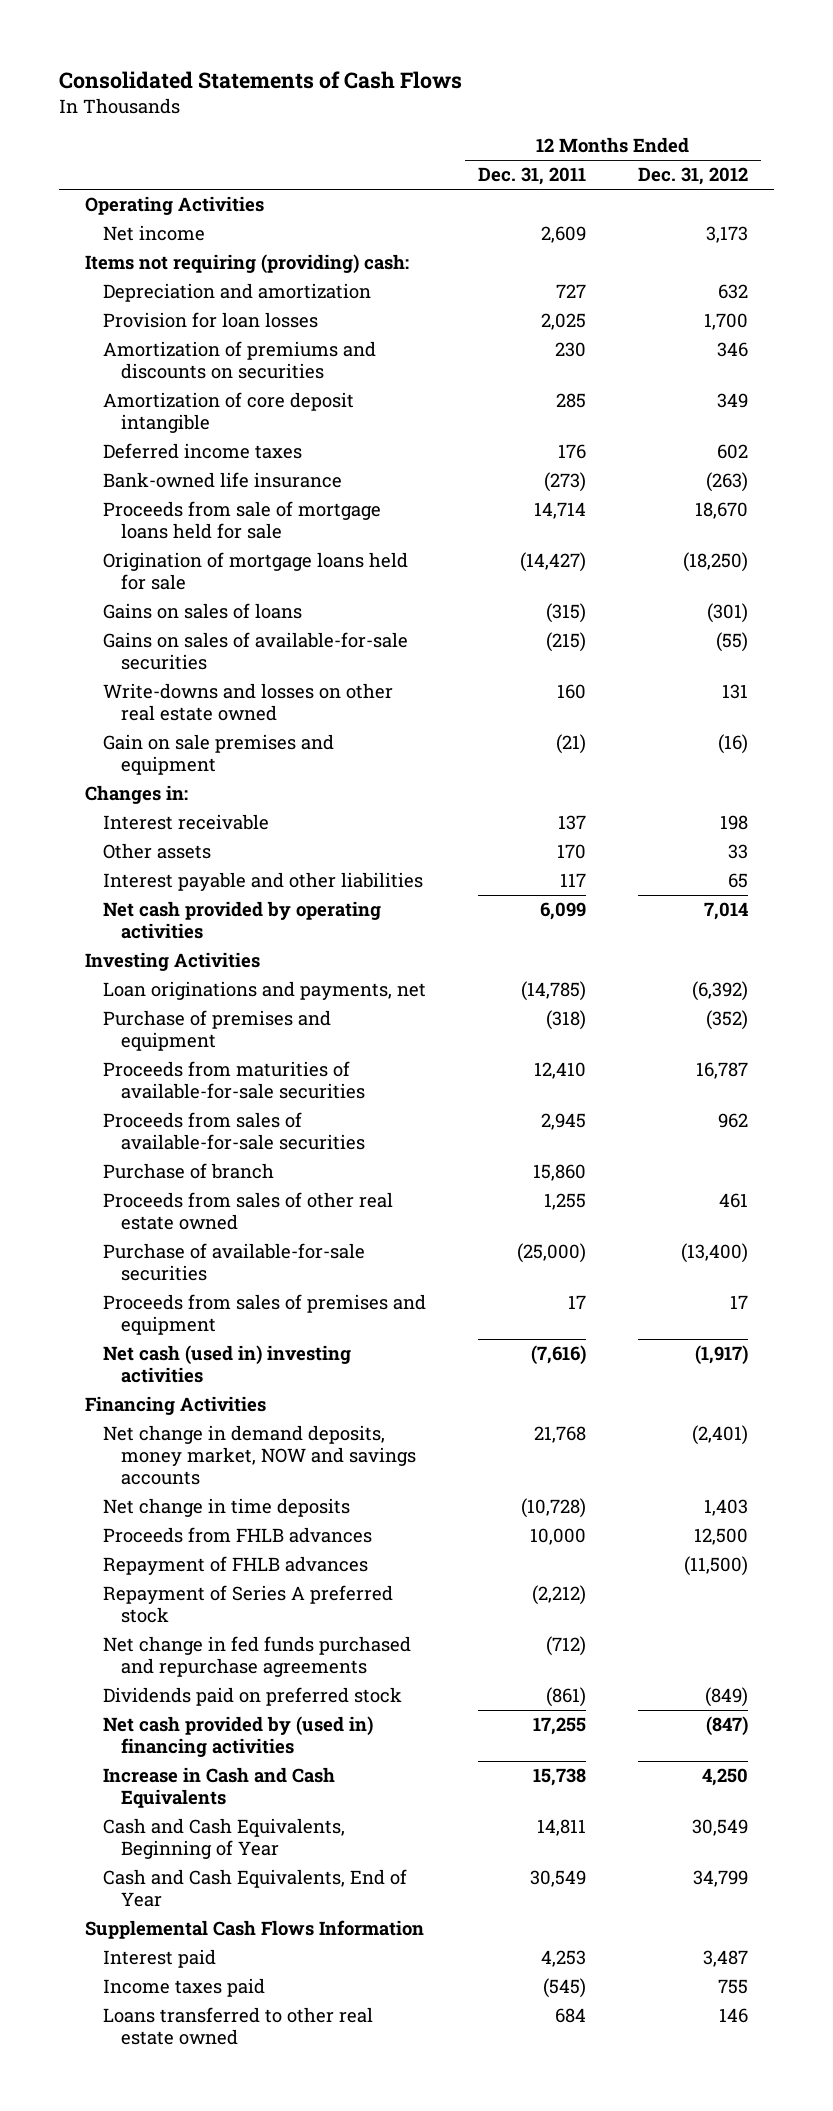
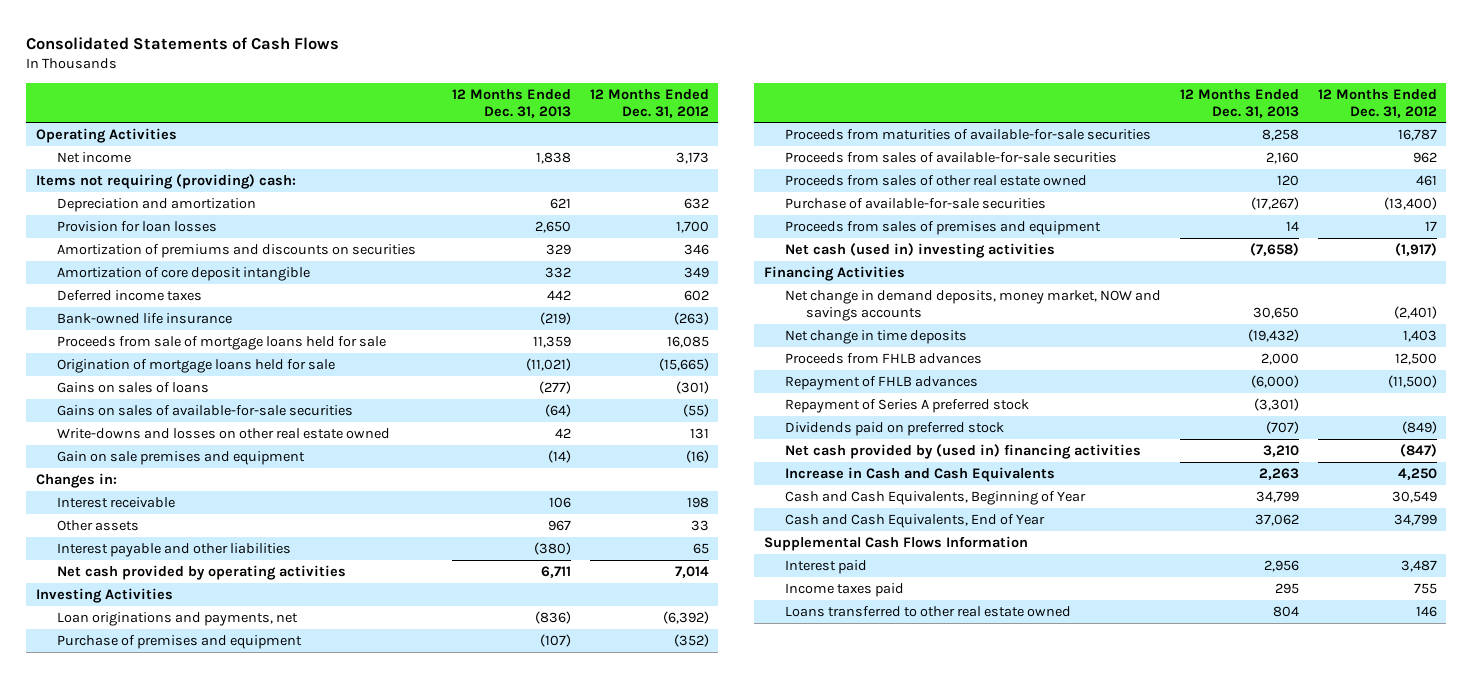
- | 12 Months Ended Dec. 31, 2011 | 12 Months Ended Dec. 31, 2012
+ | 12 Months Ended Dec. 31, 2013 | 12 Months Ended Dec. 31, 2012
- Proceeds from sale of mortgage loans held for sale | 14,714 | 18,670
- Origination of mortgage loans held for sale | (14,427) | (18,250)
+ Proceeds from sale of mortgage loans held for sale | 11,359 | 16,085
+ Origination of mortgage loans held for sale | (11,021) | (15,665)
- Purchase of branch | 15,860 |
- Net change in fed funds purchased and repurchase agreements | (712) |

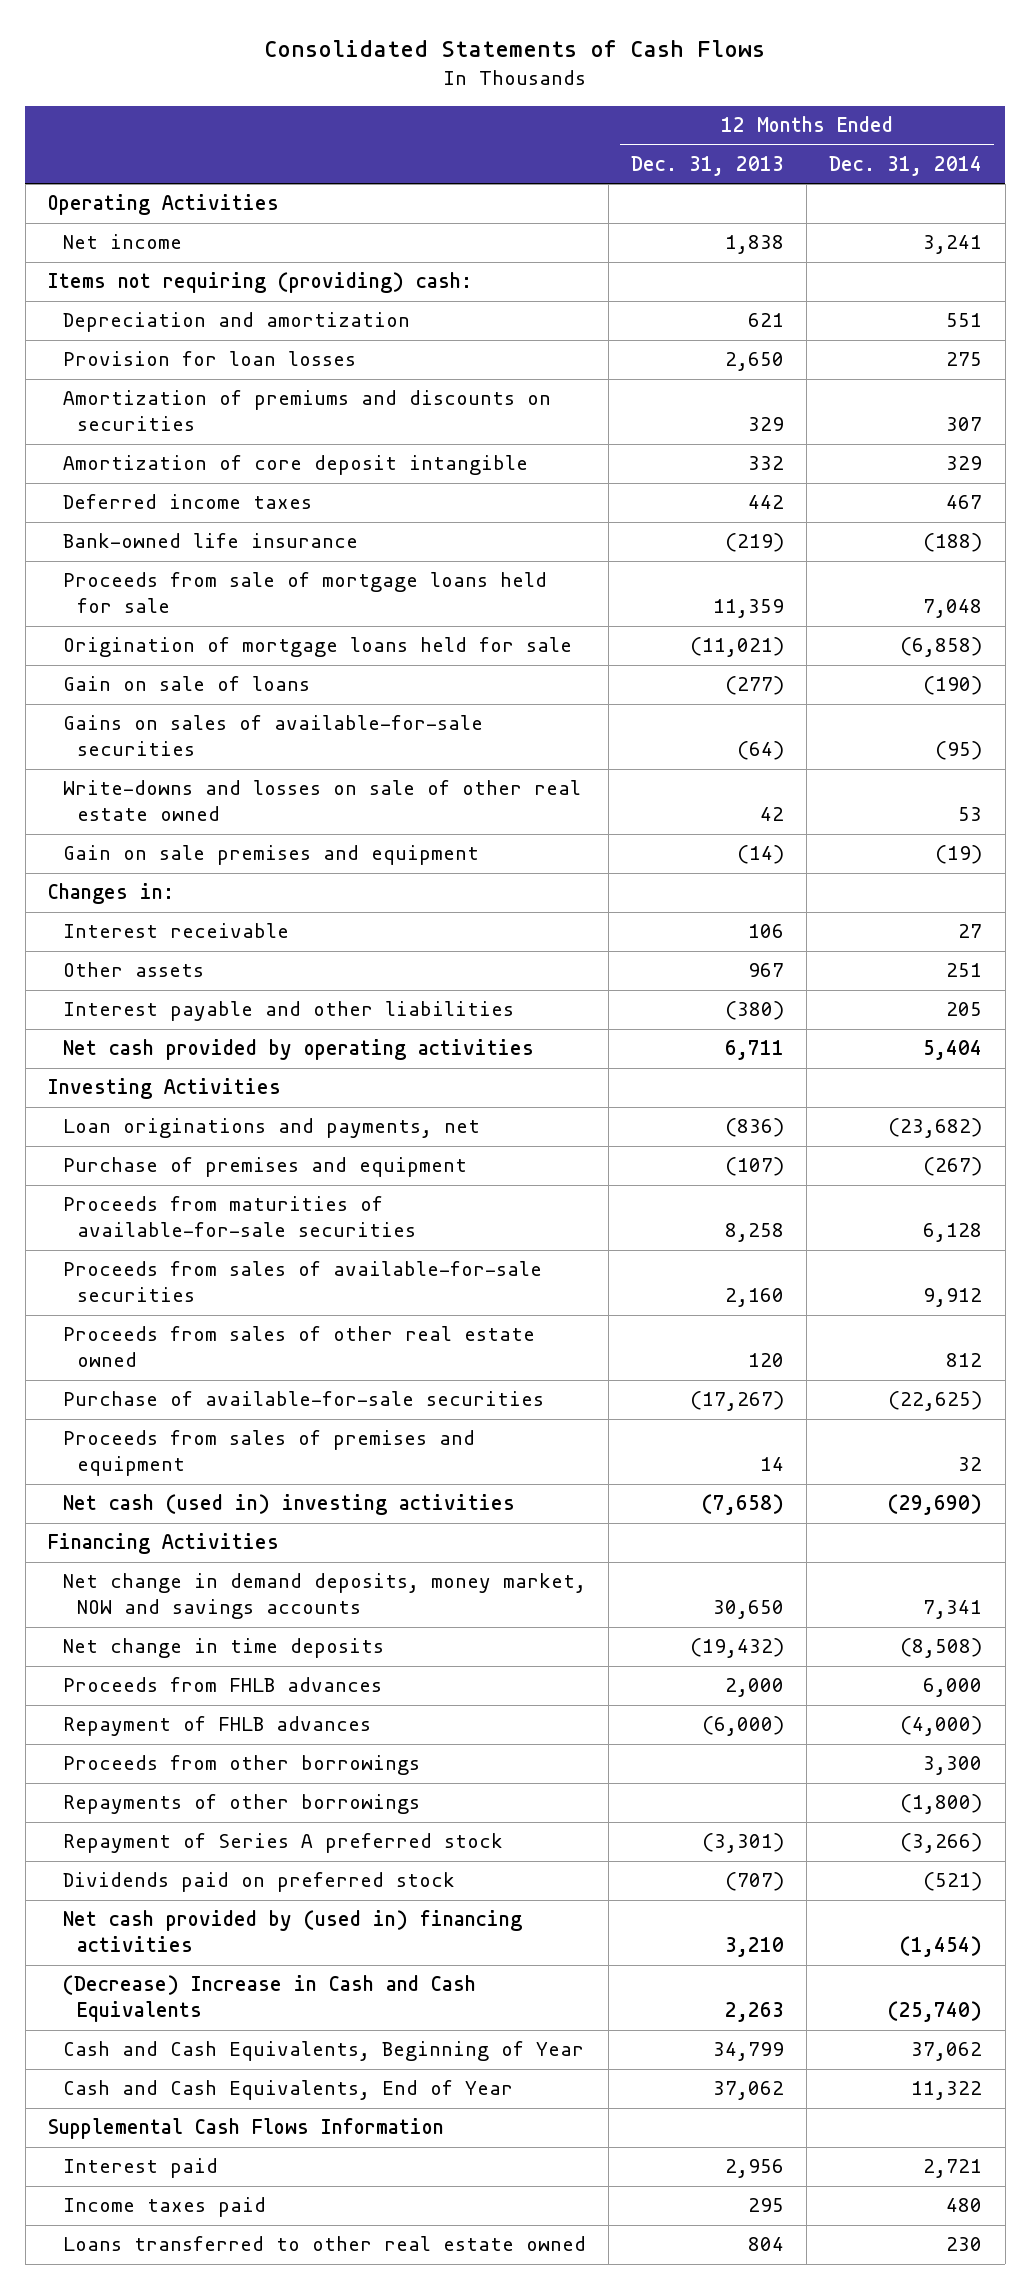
- | 12 Months Ended Dec. 31, 2013 | 12 Months Ended Dec. 31, 2012
+ | 12 Months Ended Dec. 31, 2013 | 12 Months Ended Dec. 31, 2014
- Gains on sales of loans | (277) | (301)
+ Gain on sale of loans | (277) | (190)
- Write-downs and losses on other real estate owned | 42 | 131
+ Write-downs and losses on sale of other real estate owned | 42 | 53
+ Proceeds from other borrowings | | 3,300
+ Repayments of other borrowings | | (1,800)
- Increase in Cash and Cash Equivalents | 2,263 | 4,250
+ (Decrease) Increase in Cash and Cash Equivalents | 2,263 | (25,740)

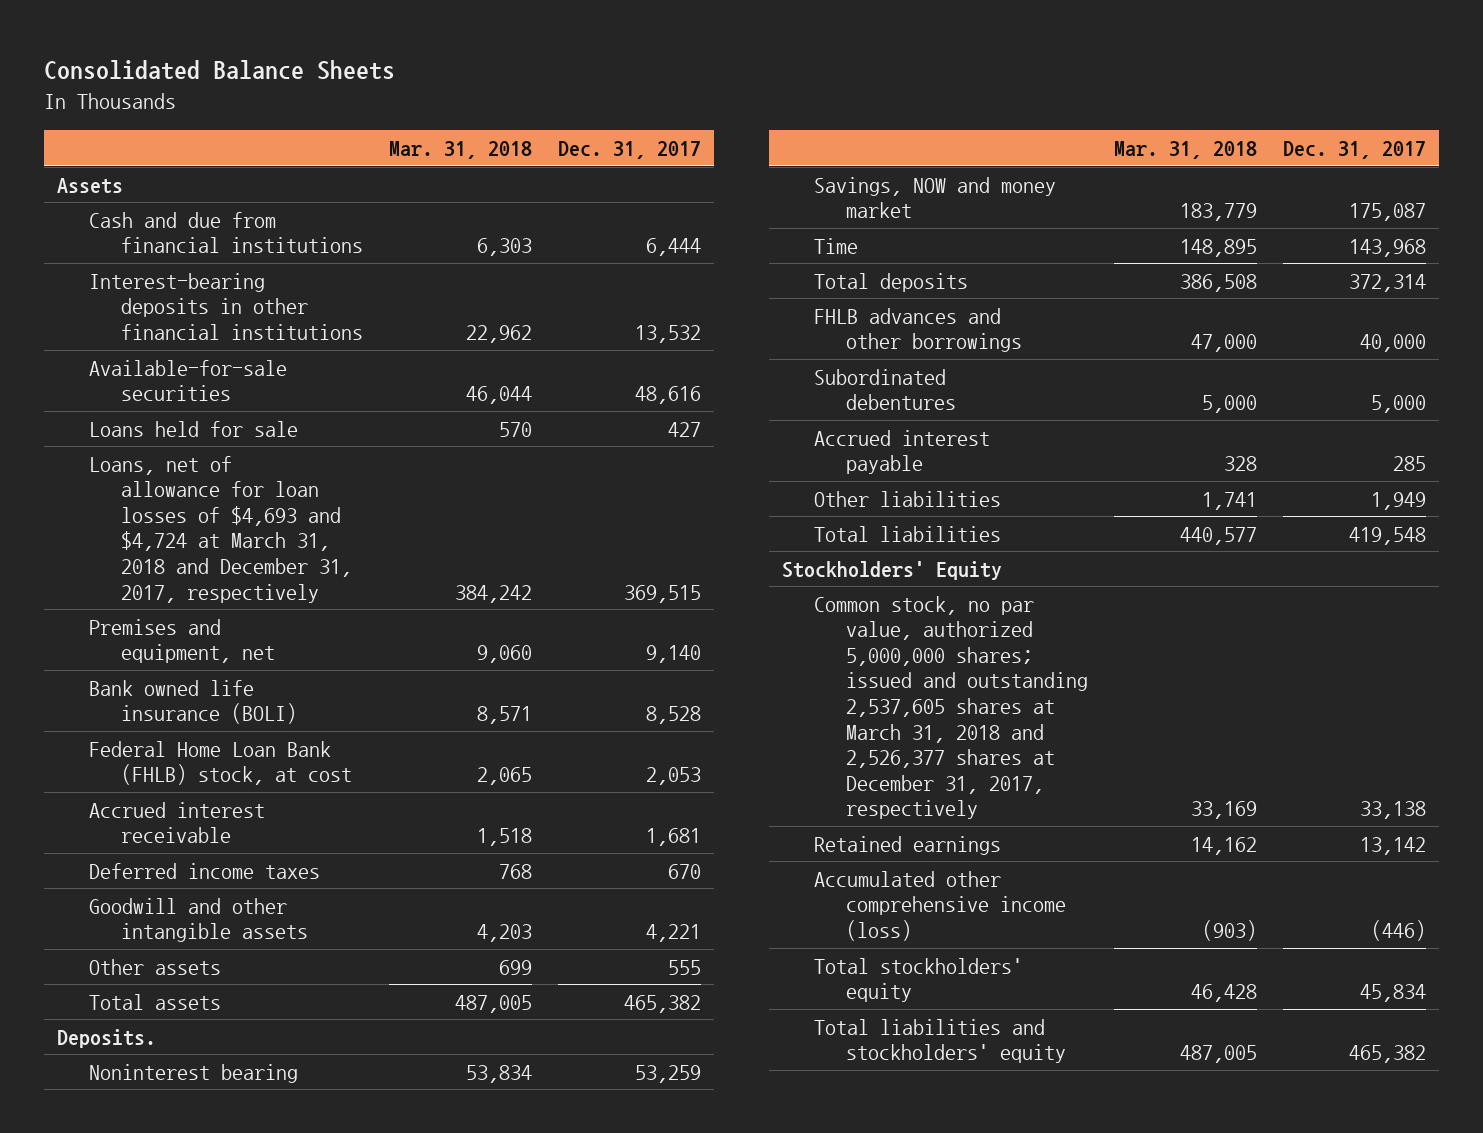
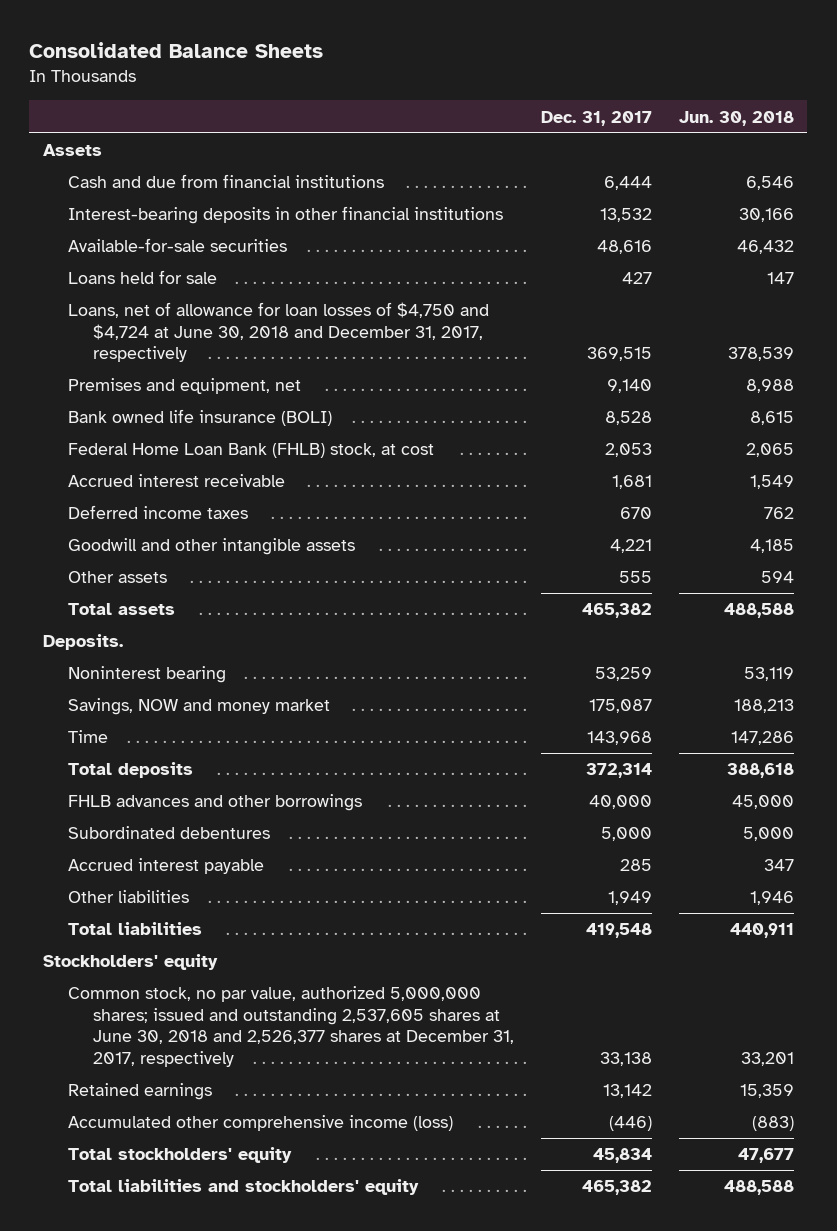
- | Mar. 31, 2018 | Dec. 31, 2017
+ | Dec. 31, 2017 | Jun. 30, 2018
- Loans, net of allowance for loan losses of $4,693 and $4,724 at March 31, 2018 and December 31, 2017, respectively | 384,242 | 369,515
+ Loans, net of allowance for loan losses of $4,750 and $4,724 at June 30, 2018 and December 31, 2017, respectively | 369,515 | 378,539
- Stockholders' Equity
- Common stock, no par value, authorized 5,000,000 shares; issued and outstanding 2,537,605 shares at March 31, 2018 and 2,526,377 shares at December 31, 2017, respectively | 33,169 | 33,138
+ Stockholders' equity
+ Common stock, no par value, authorized 5,000,000 shares; issued and outstanding 2,537,605 shares at June 30, 2018 and 2,526,377 shares at December 31, 2017, respectively | 33,138 | 33,201

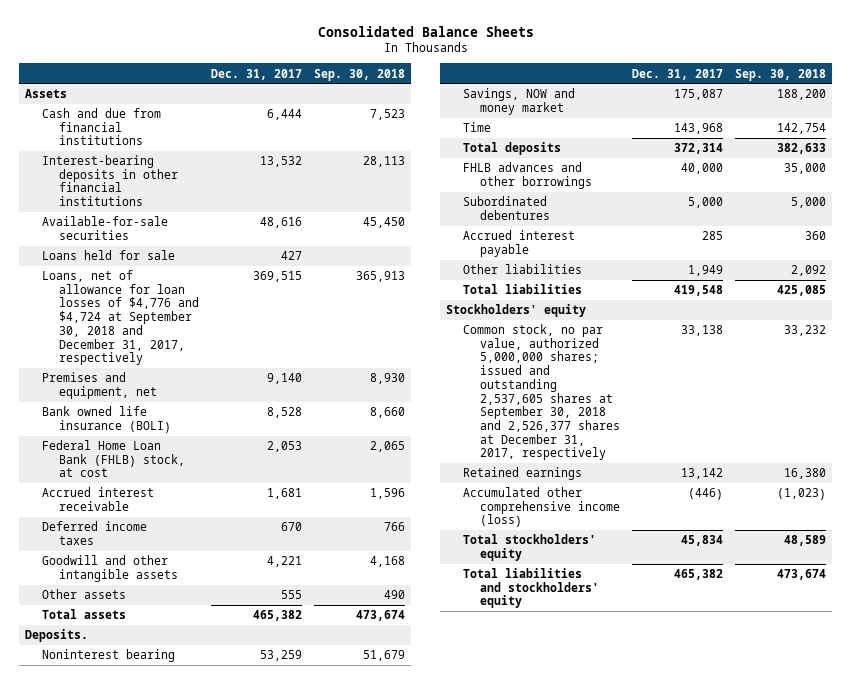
- | Dec. 31, 2017 | Jun. 30, 2018
+ | Dec. 31, 2017 | Sep. 30, 2018
- Loans, net of allowance for loan losses of $4,750 and $4,724 at June 30, 2018 and December 31, 2017, respectively | 369,515 | 378,539
+ Loans, net of allowance for loan losses of $4,776 and $4,724 at September 30, 2018 and December 31, 2017, respectively | 369,515 | 365,913
- Common stock, no par value, authorized 5,000,000 shares; issued and outstanding 2,537,605 shares at June 30, 2018 and 2,526,377 shares at December 31, 2017, respectively | 33,138 | 33,201
+ Common stock, no par value, authorized 5,000,000 shares; issued and outstanding 2,537,605 shares at September 30, 2018 and 2,526,377 shares at December 31, 2017, respectively | 33,138 | 33,232

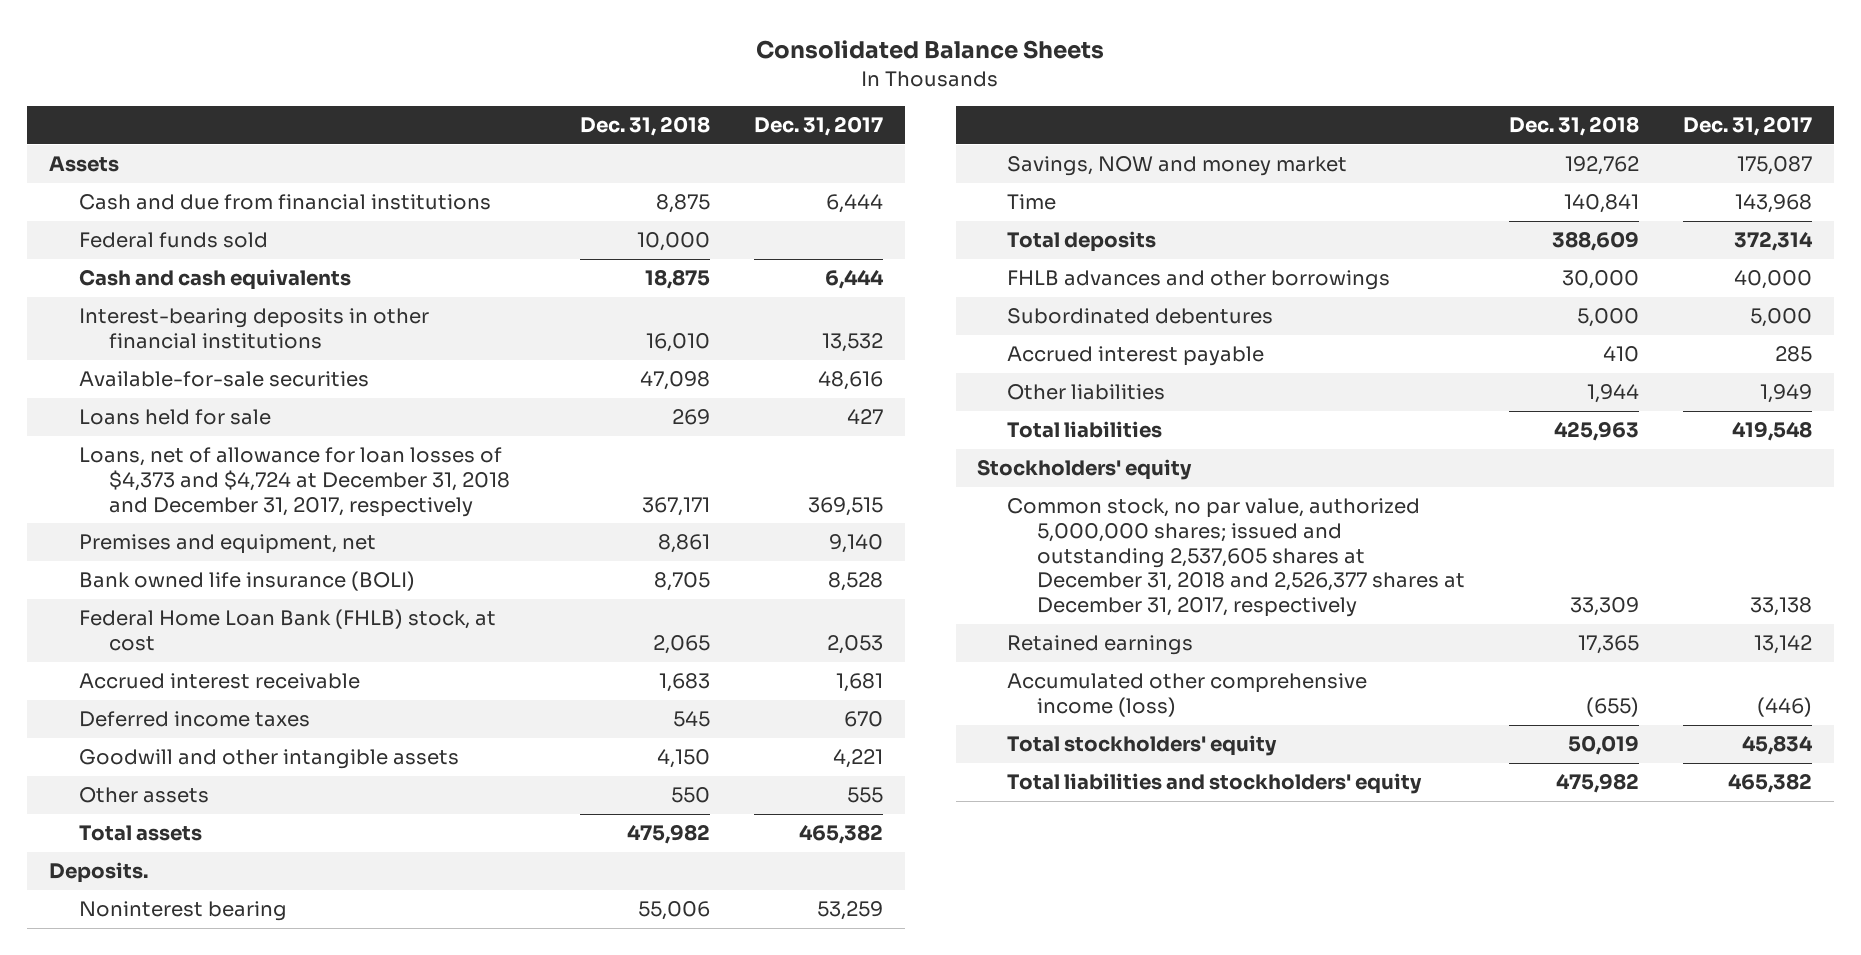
- | Dec. 31, 2017 | Sep. 30, 2018
+ | Dec. 31, 2018 | Dec. 31, 2017
+ Federal funds sold | 10,000 |
+ Cash and cash equivalents | 18,875 | 6,444
- Loans, net of allowance for loan losses of $4,776 and $4,724 at September 30, 2018 and December 31, 2017, respectively | 369,515 | 365,913
+ Loans, net of allowance for loan losses of $4,373 and $4,724 at December 31, 2018 and December 31, 2017, respectively | 367,171 | 369,515
- Common stock, no par value, authorized 5,000,000 shares; issued and outstanding 2,537,605 shares at September 30, 2018 and 2,526,377 shares at December 31, 2017, respectively | 33,138 | 33,232
+ Common stock, no par value, authorized 5,000,000 shares; issued and outstanding 2,537,605 shares at December 31, 2018 and 2,526,377 shares at December 31, 2017, respectively | 33,309 | 33,138

